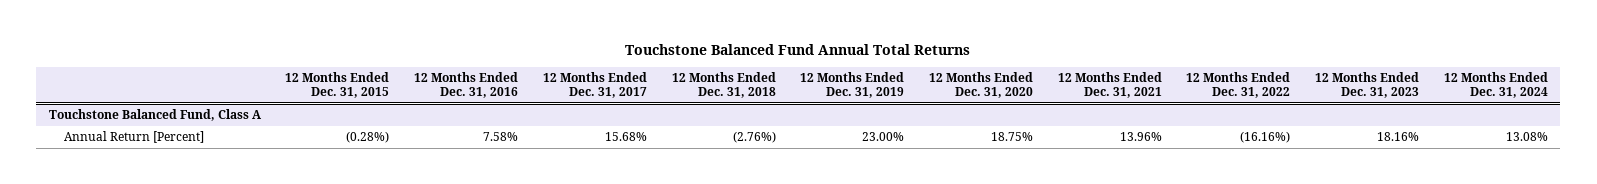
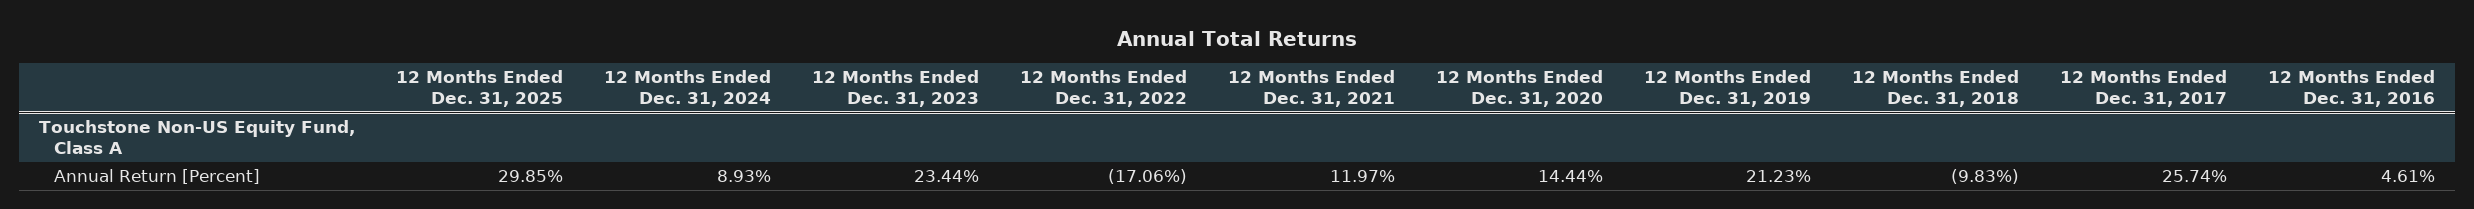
- Touchstone Balanced Fund Annual Total Returns
+ Annual Total Returns
- | 12 Months Ended Dec. 31, 2015 | 12 Months Ended Dec. 31, 2016 | 12 Months Ended Dec. 31, 2017 | 12 Months Ended Dec. 31, 2018 | 12 Months Ended Dec. 31, 2019 | 12 Months Ended Dec. 31, 2020 | 12 Months Ended Dec. 31, 2021 | 12 Months Ended Dec. 31, 2022 | 12 Months Ended Dec. 31, 2023 | 12 Months Ended Dec. 31, 2024
+ | 12 Months Ended Dec. 31, 2025 | 12 Months Ended Dec. 31, 2024 | 12 Months Ended Dec. 31, 2023 | 12 Months Ended Dec. 31, 2022 | 12 Months Ended Dec. 31, 2021 | 12 Months Ended Dec. 31, 2020 | 12 Months Ended Dec. 31, 2019 | 12 Months Ended Dec. 31, 2018 | 12 Months Ended Dec. 31, 2017 | 12 Months Ended Dec. 31, 2016
- Touchstone Balanced Fund, Class A
- Annual Return [Percent] | (0.28%) | 7.58% | 15.68% | (2.76%) | 23.00% | 18.75% | 13.96% | (16.16%) | 18.16% | 13.08%
+ Touchstone Non-US Equity Fund, Class A
+ Annual Return [Percent] | 29.85% | 8.93% | 23.44% | (17.06%) | 11.97% | 14.44% | 21.23% | (9.83%) | 25.74% | 4.61%

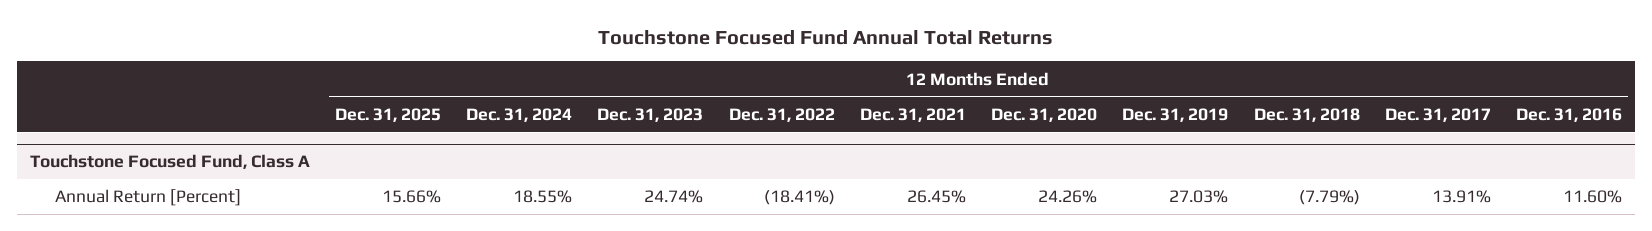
- Annual Total Returns
+ Touchstone Focused Fund Annual Total Returns
- Touchstone Non-US Equity Fund, Class A
- Annual Return [Percent] | 29.85% | 8.93% | 23.44% | (17.06%) | 11.97% | 14.44% | 21.23% | (9.83%) | 25.74% | 4.61%
+ Touchstone Focused Fund, Class A
+ Annual Return [Percent] | 15.66% | 18.55% | 24.74% | (18.41%) | 26.45% | 24.26% | 27.03% | (7.79%) | 13.91% | 11.60%

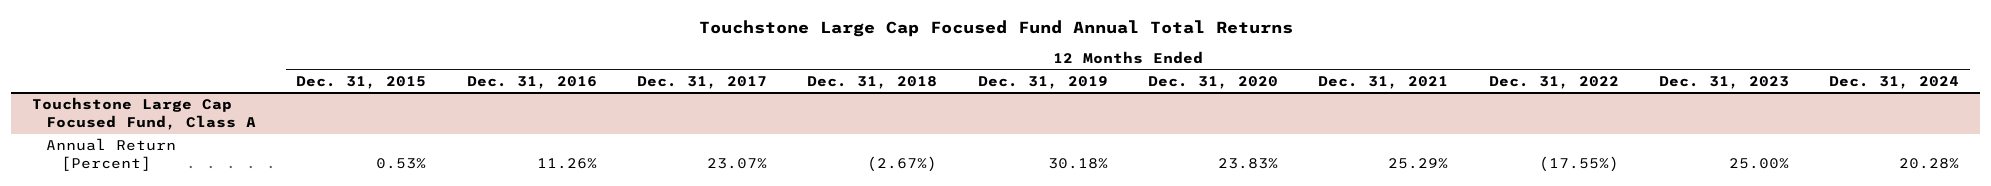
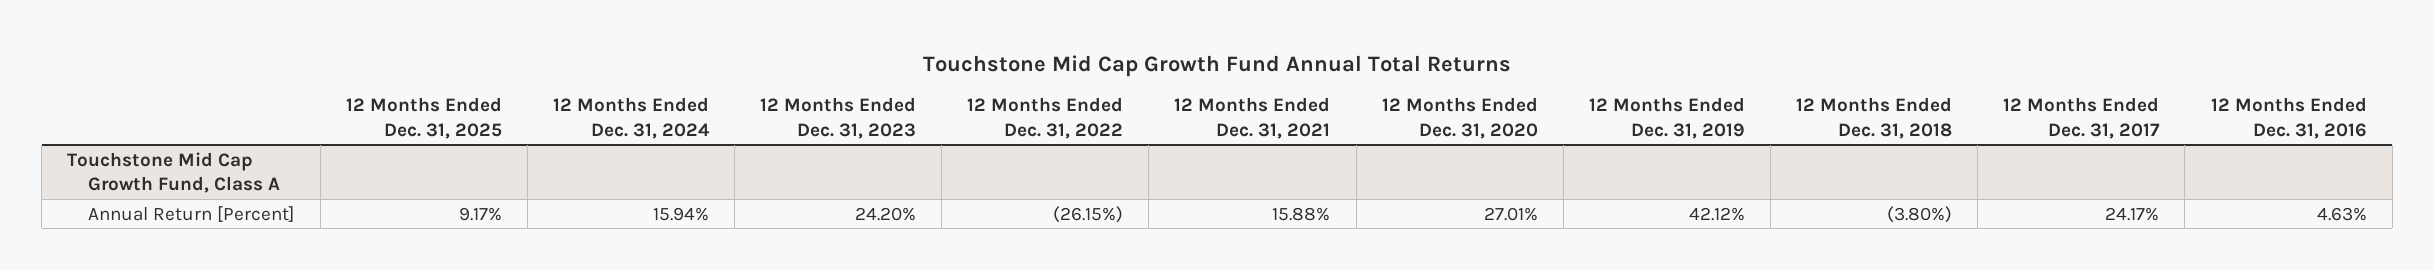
- Touchstone Large Cap Focused Fund Annual Total Returns
+ Touchstone Mid Cap Growth Fund Annual Total Returns
- | 12 Months Ended Dec. 31, 2015 | 12 Months Ended Dec. 31, 2016 | 12 Months Ended Dec. 31, 2017 | 12 Months Ended Dec. 31, 2018 | 12 Months Ended Dec. 31, 2019 | 12 Months Ended Dec. 31, 2020 | 12 Months Ended Dec. 31, 2021 | 12 Months Ended Dec. 31, 2022 | 12 Months Ended Dec. 31, 2023 | 12 Months Ended Dec. 31, 2024
+ | 12 Months Ended Dec. 31, 2025 | 12 Months Ended Dec. 31, 2024 | 12 Months Ended Dec. 31, 2023 | 12 Months Ended Dec. 31, 2022 | 12 Months Ended Dec. 31, 2021 | 12 Months Ended Dec. 31, 2020 | 12 Months Ended Dec. 31, 2019 | 12 Months Ended Dec. 31, 2018 | 12 Months Ended Dec. 31, 2017 | 12 Months Ended Dec. 31, 2016
- Touchstone Large Cap Focused Fund, Class A
- Annual Return [Percent] | 0.53% | 11.26% | 23.07% | (2.67%) | 30.18% | 23.83% | 25.29% | (17.55%) | 25.00% | 20.28%
+ Touchstone Mid Cap Growth Fund, Class A
+ Annual Return [Percent] | 9.17% | 15.94% | 24.20% | (26.15%) | 15.88% | 27.01% | 42.12% | (3.80%) | 24.17% | 4.63%

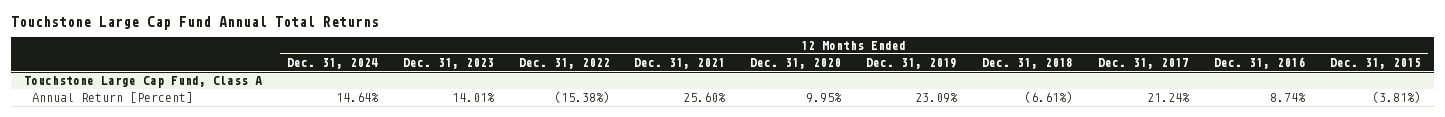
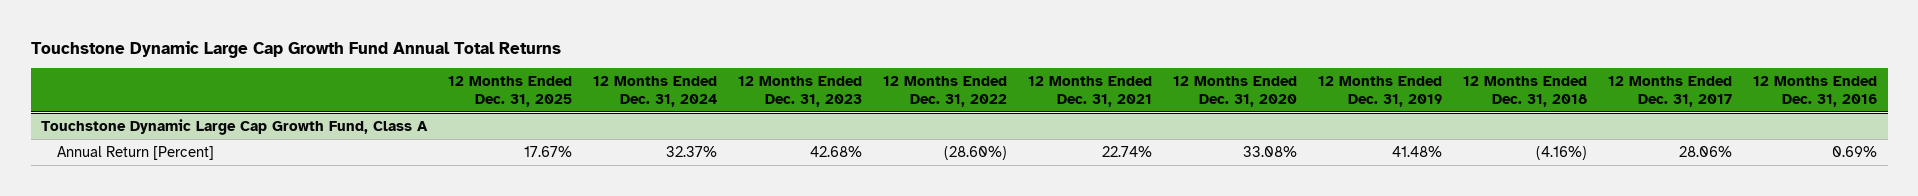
- Touchstone Large Cap Fund Annual Total Returns
+ Touchstone Dynamic Large Cap Growth Fund Annual Total Returns
- | 12 Months Ended Dec. 31, 2024 | 12 Months Ended Dec. 31, 2023 | 12 Months Ended Dec. 31, 2022 | 12 Months Ended Dec. 31, 2021 | 12 Months Ended Dec. 31, 2020 | 12 Months Ended Dec. 31, 2019 | 12 Months Ended Dec. 31, 2018 | 12 Months Ended Dec. 31, 2017 | 12 Months Ended Dec. 31, 2016 | 12 Months Ended Dec. 31, 2015
+ | 12 Months Ended Dec. 31, 2025 | 12 Months Ended Dec. 31, 2024 | 12 Months Ended Dec. 31, 2023 | 12 Months Ended Dec. 31, 2022 | 12 Months Ended Dec. 31, 2021 | 12 Months Ended Dec. 31, 2020 | 12 Months Ended Dec. 31, 2019 | 12 Months Ended Dec. 31, 2018 | 12 Months Ended Dec. 31, 2017 | 12 Months Ended Dec. 31, 2016
- Touchstone Large Cap Fund, Class A
- Annual Return [Percent] | 14.64% | 14.01% | (15.38%) | 25.60% | 9.95% | 23.09% | (6.61%) | 21.24% | 8.74% | (3.81%)
+ Touchstone Dynamic Large Cap Growth Fund, Class A
+ Annual Return [Percent] | 17.67% | 32.37% | 42.68% | (28.60%) | 22.74% | 33.08% | 41.48% | (4.16%) | 28.06% | 0.69%

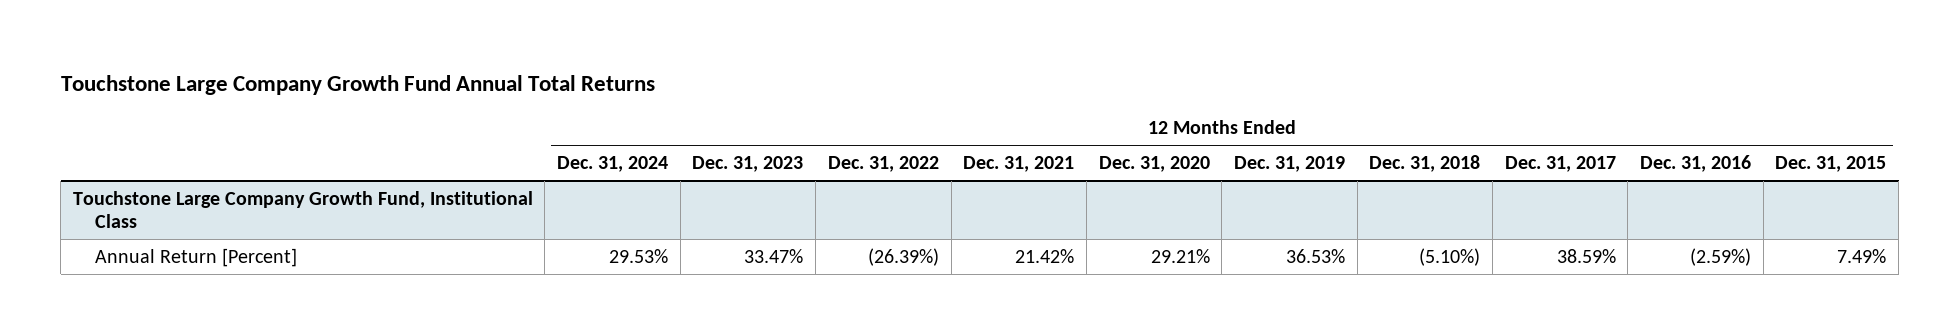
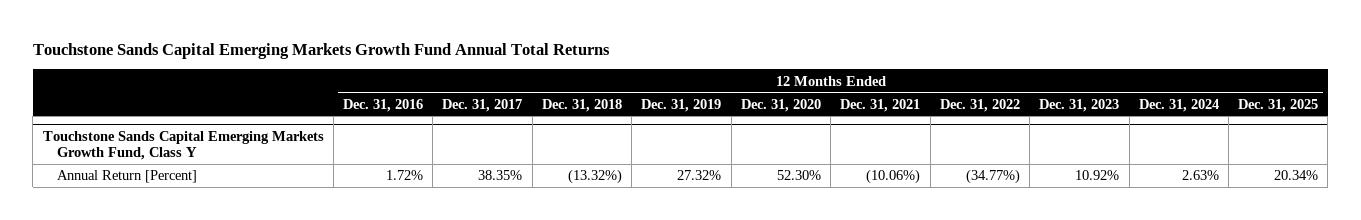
- Touchstone Large Company Growth Fund Annual Total Returns
+ Touchstone Sands Capital Emerging Markets Growth Fund Annual Total Returns
- | 12 Months Ended Dec. 31, 2024 | 12 Months Ended Dec. 31, 2023 | 12 Months Ended Dec. 31, 2022 | 12 Months Ended Dec. 31, 2021 | 12 Months Ended Dec. 31, 2020 | 12 Months Ended Dec. 31, 2019 | 12 Months Ended Dec. 31, 2018 | 12 Months Ended Dec. 31, 2017 | 12 Months Ended Dec. 31, 2016 | 12 Months Ended Dec. 31, 2015
+ | 12 Months Ended Dec. 31, 2016 | 12 Months Ended Dec. 31, 2017 | 12 Months Ended Dec. 31, 2018 | 12 Months Ended Dec. 31, 2019 | 12 Months Ended Dec. 31, 2020 | 12 Months Ended Dec. 31, 2021 | 12 Months Ended Dec. 31, 2022 | 12 Months Ended Dec. 31, 2023 | 12 Months Ended Dec. 31, 2024 | 12 Months Ended Dec. 31, 2025
- Touchstone Large Company Growth Fund, Institutional Class
- Annual Return [Percent] | 29.53% | 33.47% | (26.39%) | 21.42% | 29.21% | 36.53% | (5.10%) | 38.59% | (2.59%) | 7.49%
+ Touchstone Sands Capital Emerging Markets Growth Fund, Class Y
+ Annual Return [Percent] | 1.72% | 38.35% | (13.32%) | 27.32% | 52.30% | (10.06%) | (34.77%) | 10.92% | 2.63% | 20.34%

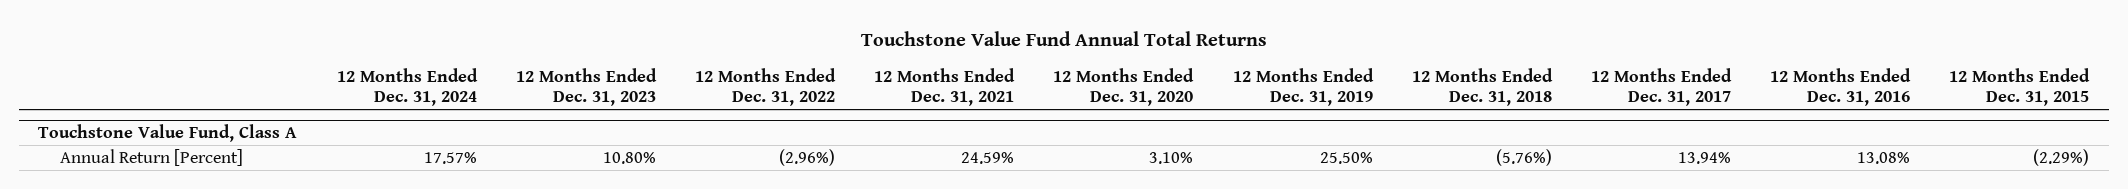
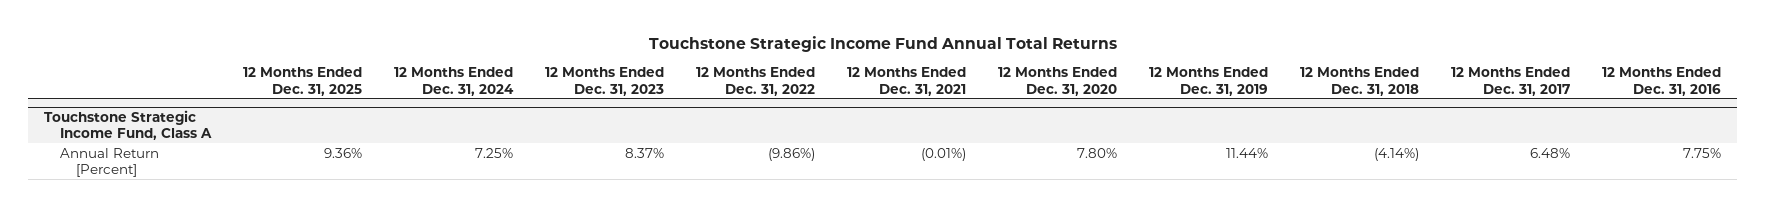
- Touchstone Value Fund Annual Total Returns
+ Touchstone Strategic Income Fund Annual Total Returns
- | 12 Months Ended Dec. 31, 2024 | 12 Months Ended Dec. 31, 2023 | 12 Months Ended Dec. 31, 2022 | 12 Months Ended Dec. 31, 2021 | 12 Months Ended Dec. 31, 2020 | 12 Months Ended Dec. 31, 2019 | 12 Months Ended Dec. 31, 2018 | 12 Months Ended Dec. 31, 2017 | 12 Months Ended Dec. 31, 2016 | 12 Months Ended Dec. 31, 2015
+ | 12 Months Ended Dec. 31, 2025 | 12 Months Ended Dec. 31, 2024 | 12 Months Ended Dec. 31, 2023 | 12 Months Ended Dec. 31, 2022 | 12 Months Ended Dec. 31, 2021 | 12 Months Ended Dec. 31, 2020 | 12 Months Ended Dec. 31, 2019 | 12 Months Ended Dec. 31, 2018 | 12 Months Ended Dec. 31, 2017 | 12 Months Ended Dec. 31, 2016
- Touchstone Value Fund, Class A
- Annual Return [Percent] | 17.57% | 10.80% | (2.96%) | 24.59% | 3.10% | 25.50% | (5.76%) | 13.94% | 13.08% | (2.29%)
+ Touchstone Strategic Income Fund, Class A
+ Annual Return [Percent] | 9.36% | 7.25% | 8.37% | (9.86%) | (0.01%) | 7.80% | 11.44% | (4.14%) | 6.48% | 7.75%

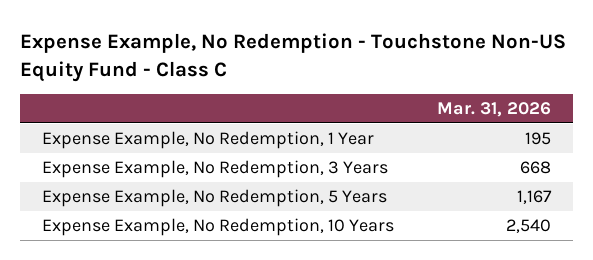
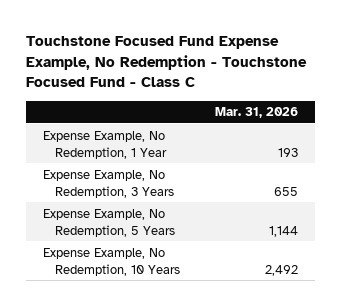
- Expense Example, No Redemption - Touchstone Non-US Equity Fund - Class C
+ Touchstone Focused Fund Expense Example, No Redemption - Touchstone Focused Fund - Class C
- Expense Example, No Redemption, 1 Year | 195
- Expense Example, No Redemption, 3 Years | 668
- Expense Example, No Redemption, 5 Years | 1,167
- Expense Example, No Redemption, 10 Years | 2,540
+ Expense Example, No Redemption, 1 Year | 193
+ Expense Example, No Redemption, 3 Years | 655
+ Expense Example, No Redemption, 5 Years | 1,144
+ Expense Example, No Redemption, 10 Years | 2,492

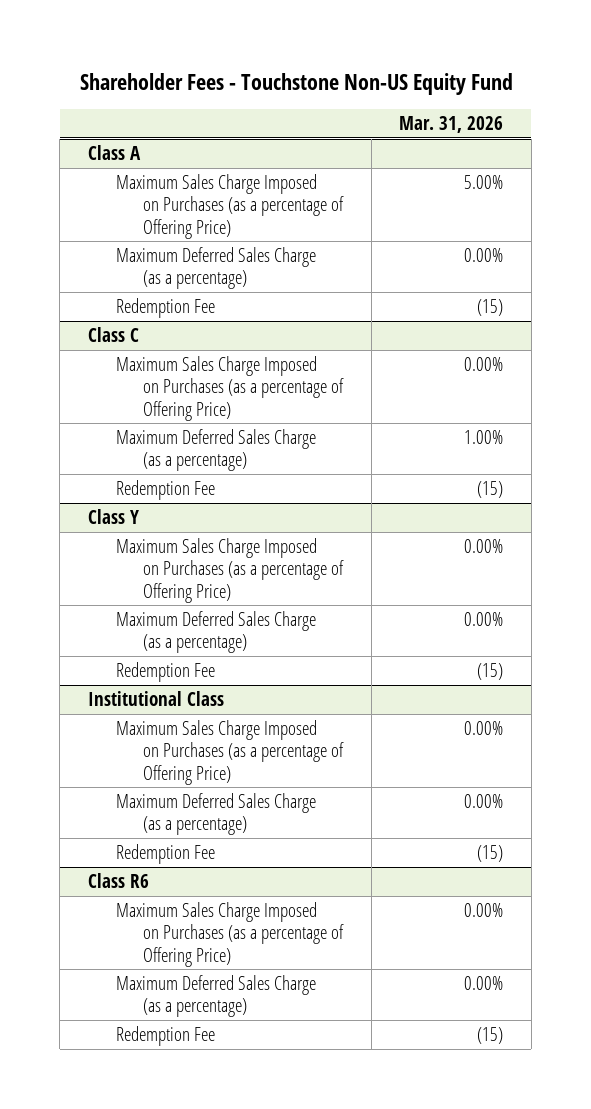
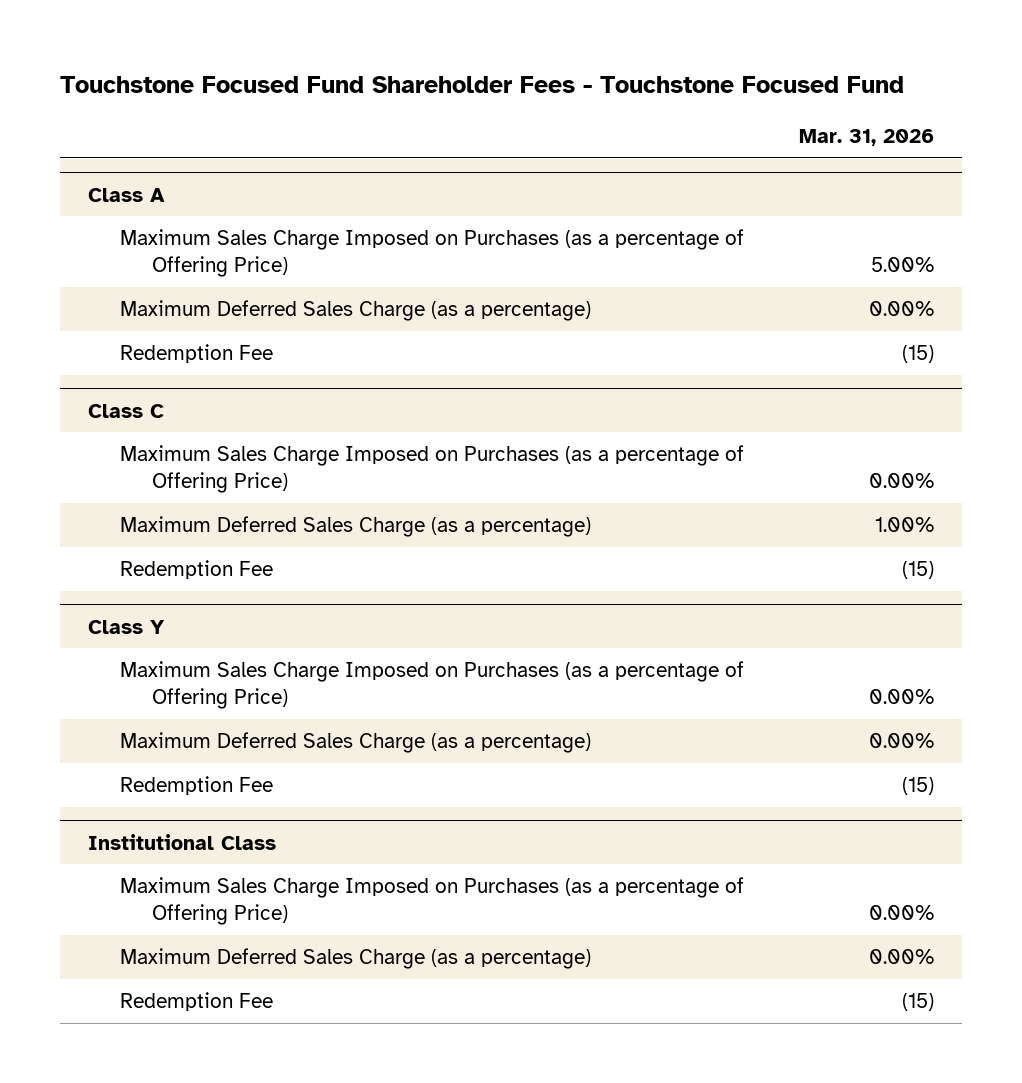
- Shareholder Fees - Touchstone Non-US Equity Fund
+ Touchstone Focused Fund Shareholder Fees - Touchstone Focused Fund
- Class R6
- Maximum Sales Charge Imposed on Purchases (as a percentage of Offering Price) | 0.00%
- Maximum Deferred Sales Charge (as a percentage) | 0.00%
- Redemption Fee | (15)

